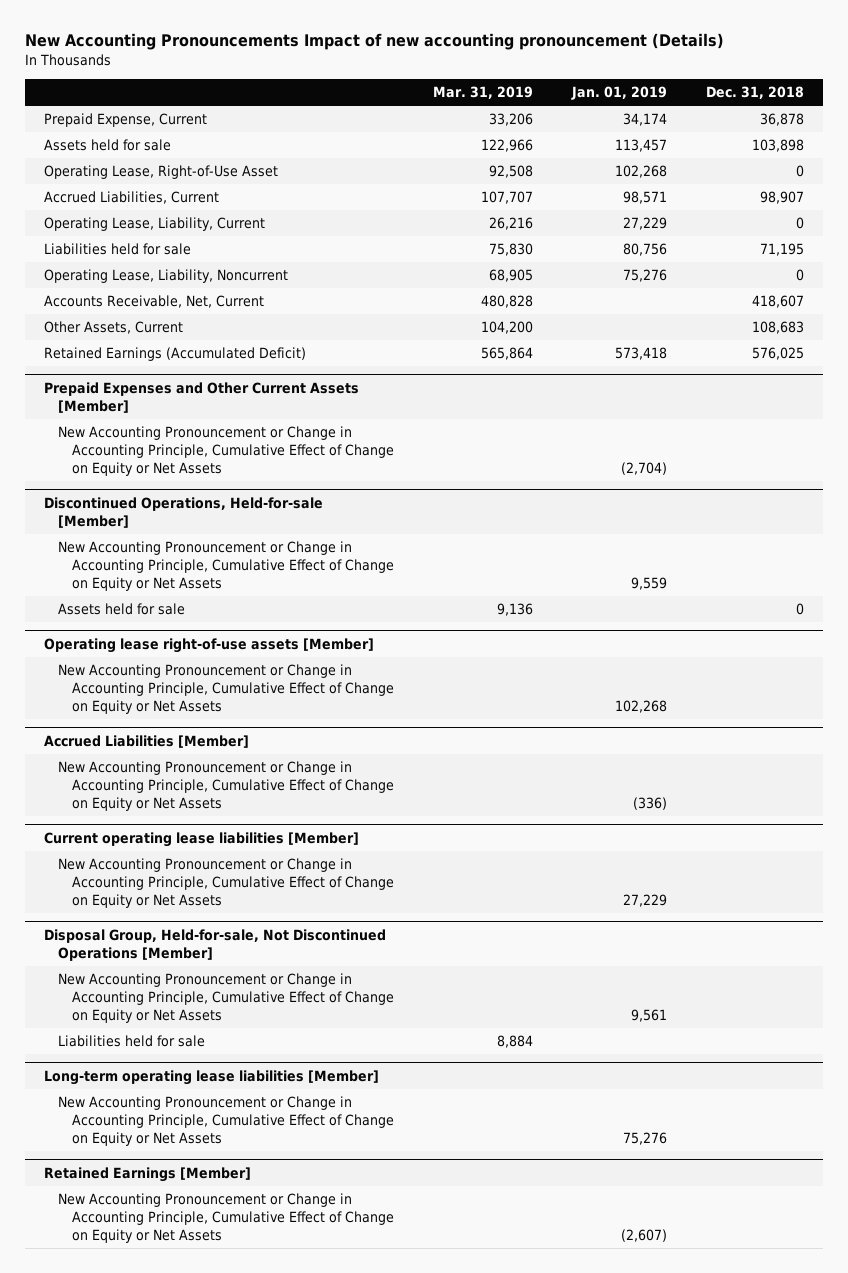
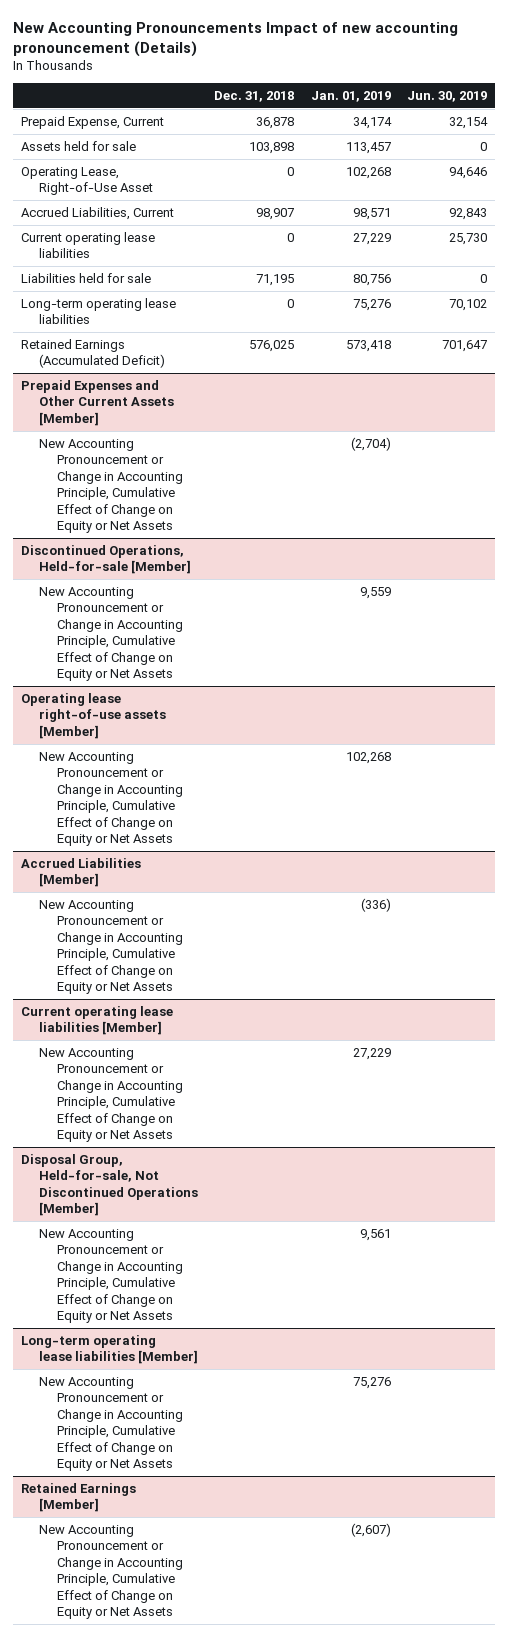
- | Mar. 31, 2019 | Jan. 01, 2019 | Dec. 31, 2018
+ | Dec. 31, 2018 | Jan. 01, 2019 | Jun. 30, 2019
- Operating Lease, Liability, Current | 26,216 | 27,229 | 0
+ Current operating lease liabilities | 0 | 27,229 | 25,730
- Operating Lease, Liability, Noncurrent | 68,905 | 75,276 | 0
- Accounts Receivable, Net, Current | 480,828 | | 418,607
- Other Assets, Current | 104,200 | | 108,683
+ Long-term operating lease liabilities | 0 | 75,276 | 70,102
@ Discontinued Operations, Held-for-sale [Member]
- Assets held for sale | 9,136 | | 0
@ Disposal Group, Held-for-sale, Not Discontinued Operations [Member]
- Liabilities held for sale | 8,884 | |

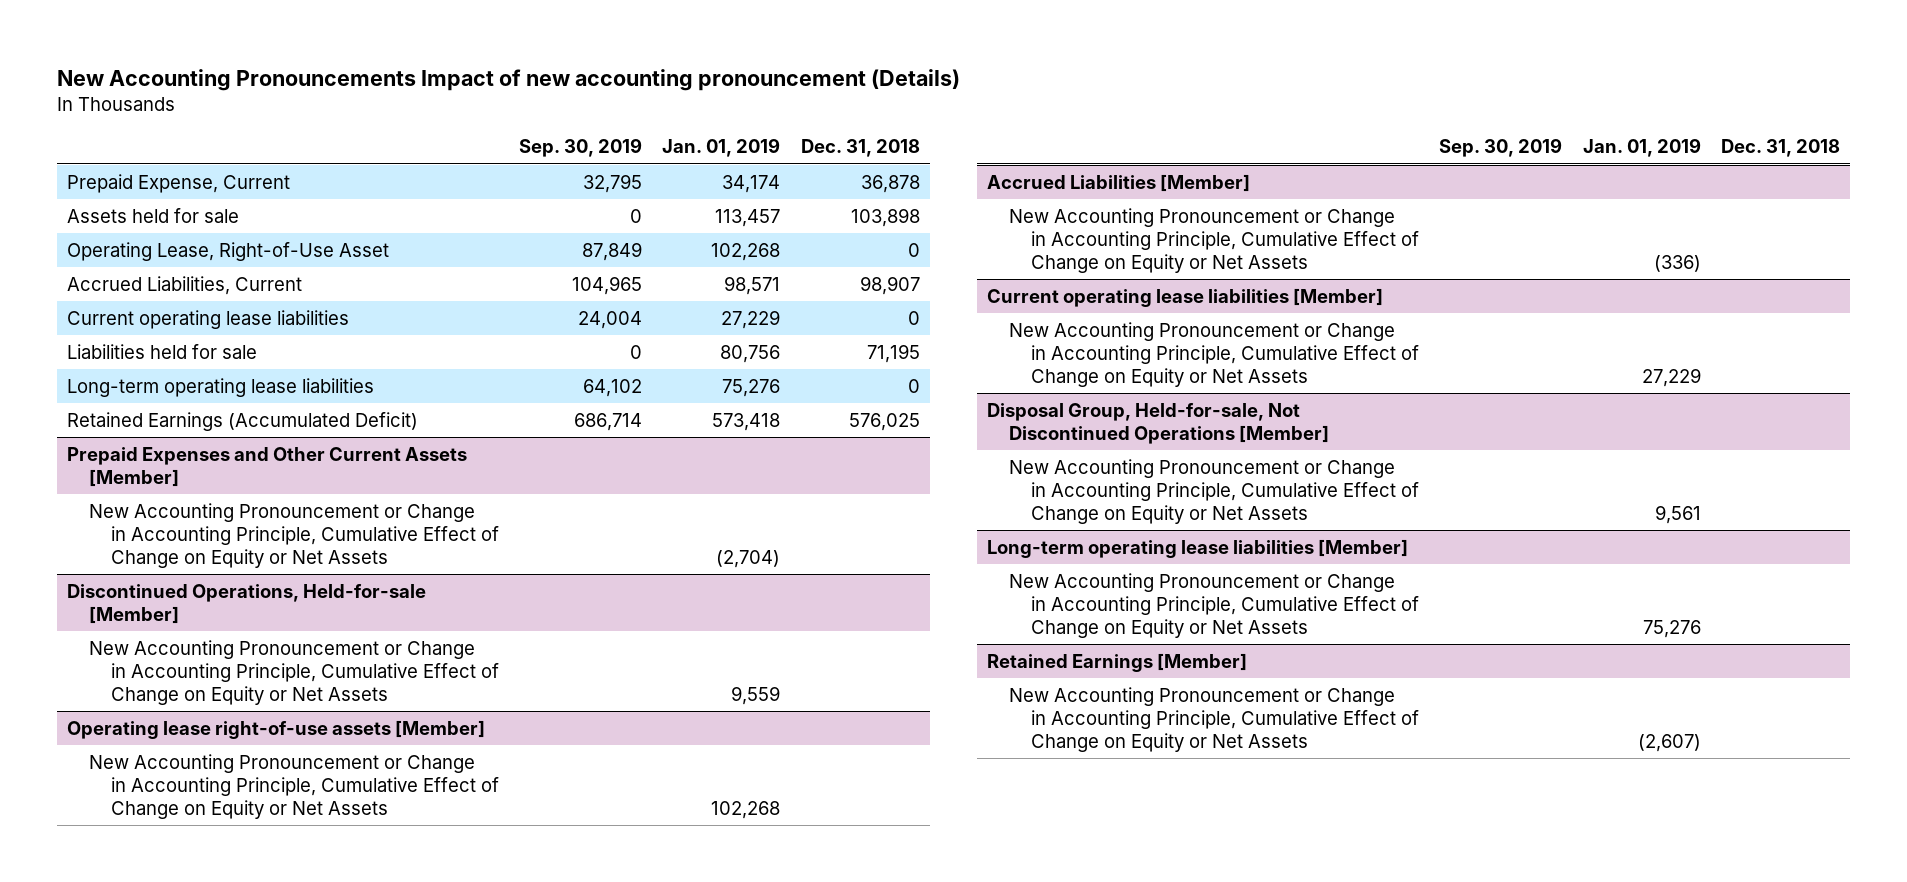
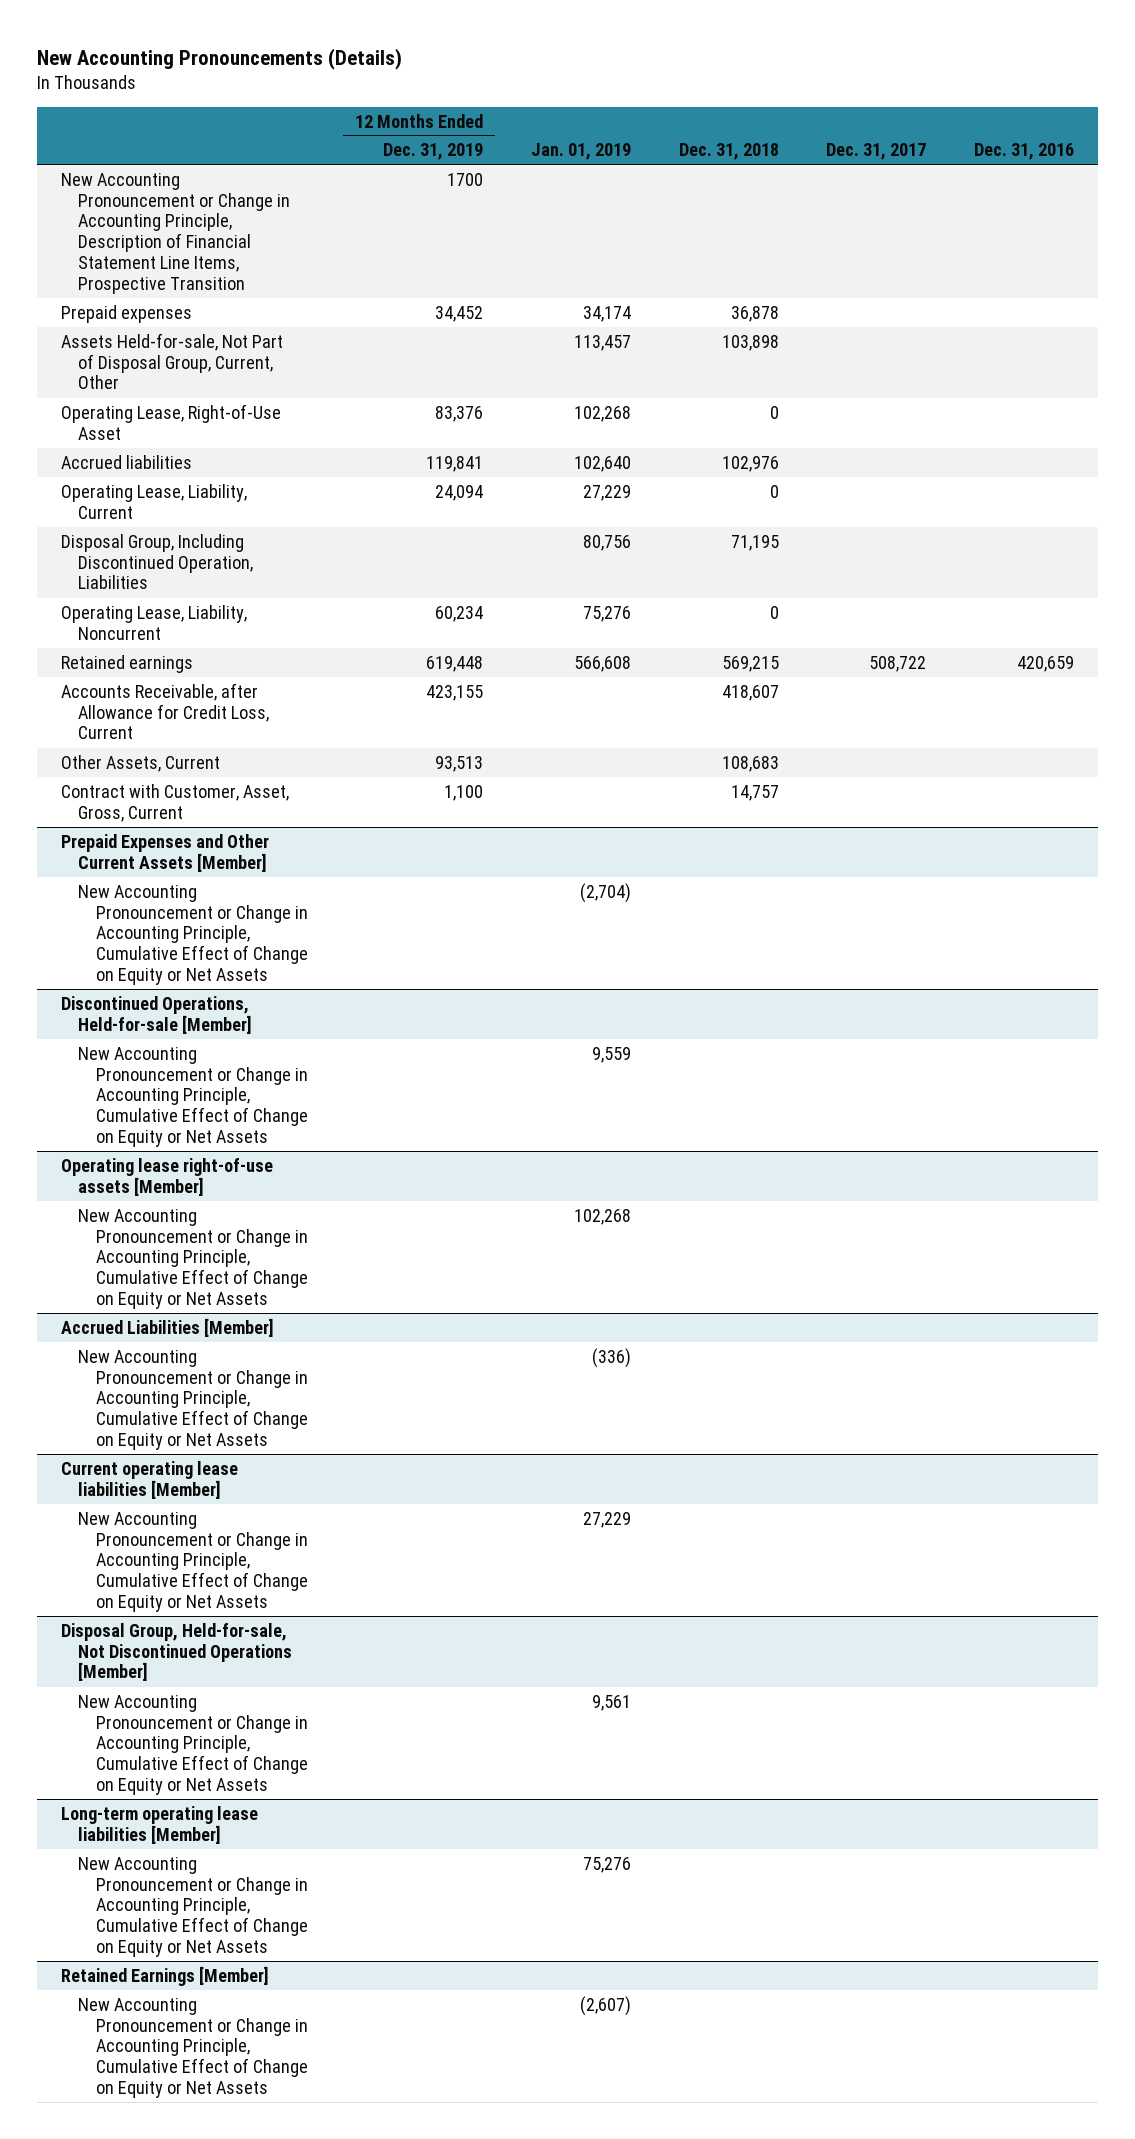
- New Accounting Pronouncements Impact of new accounting pronouncement (Details)
+ New Accounting Pronouncements (Details)
- | Sep. 30, 2019 | Jan. 01, 2019 | Dec. 31, 2018
+ | 12 Months Ended Dec. 31, 2019 | Jan. 01, 2019 | Dec. 31, 2018 | Dec. 31, 2017 | Dec. 31, 2016
- Prepaid Expense, Current | 32,795 | 34,174 | 36,878
- Assets held for sale | 0 | 113,457 | 103,898
+ New Accounting Pronouncement or Change in Accounting Principle, Description of Financial Statement Line Items, Prospective Transition | 1700 | | | |
+ Prepaid expenses | 34,452 | 34,174 | 36,878 | |
+ Assets Held-for-sale, Not Part of Disposal Group, Current, Other | | 113,457 | 103,898 | |
- Accrued Liabilities, Current | 104,965 | 98,571 | 98,907
- Current operating lease liabilities | 24,004 | 27,229 | 0
- Liabilities held for sale | 0 | 80,756 | 71,195
- Long-term operating lease liabilities | 64,102 | 75,276 | 0
- Retained Earnings (Accumulated Deficit) | 686,714 | 573,418 | 576,025
+ Accrued liabilities | 119,841 | 102,640 | 102,976 | |
+ Operating Lease, Liability, Current | 24,094 | 27,229 | 0 | |
+ Disposal Group, Including Discontinued Operation, Liabilities | | 80,756 | 71,195 | |
+ Operating Lease, Liability, Noncurrent | 60,234 | 75,276 | 0 | |
+ Retained earnings | 619,448 | 566,608 | 569,215 | 508,722 | 420,659
+ Accounts Receivable, after Allowance for Credit Loss, Current | 423,155 | | 418,607 | |
+ Other Assets, Current | 93,513 | | 108,683 | |
+ Contract with Customer, Asset, Gross, Current | 1,100 | | 14,757 | |

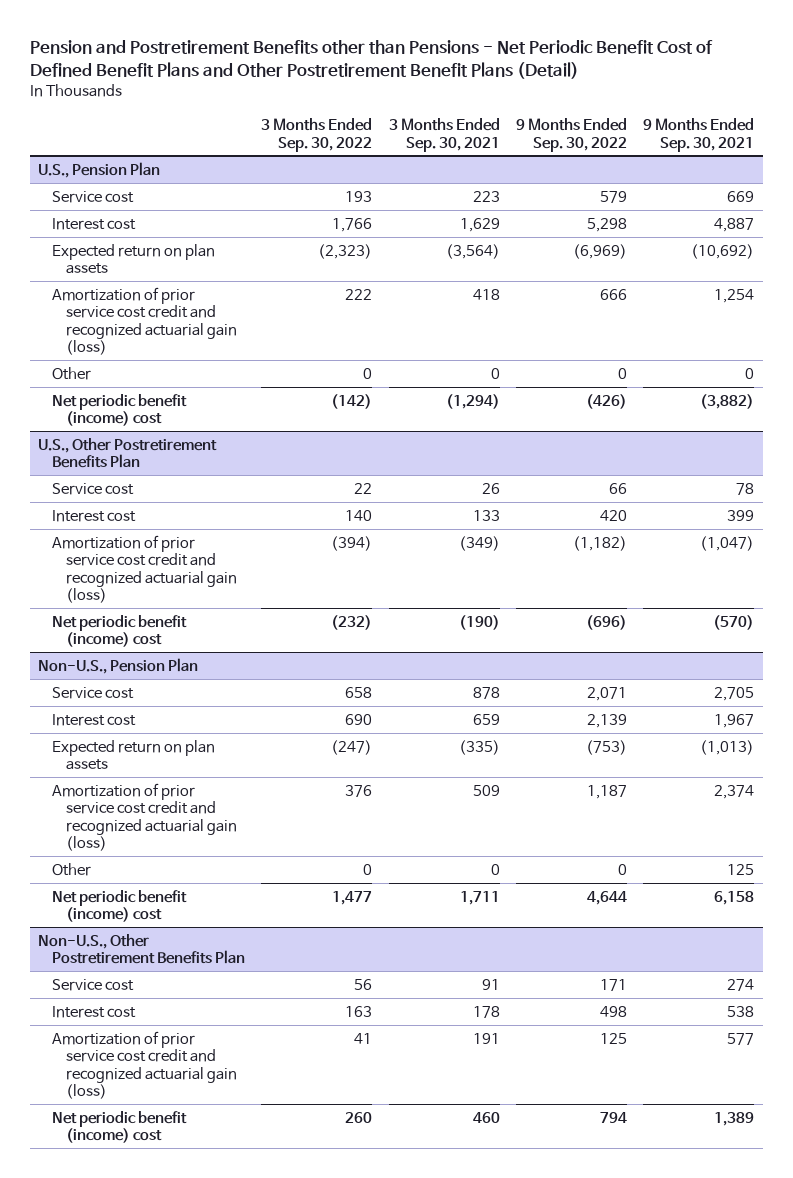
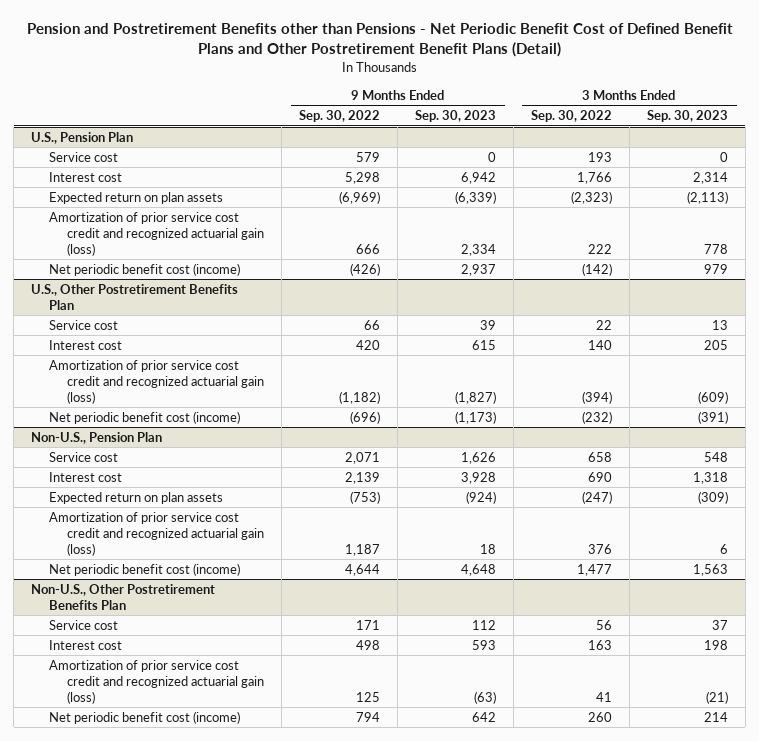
- | 3 Months Ended Sep. 30, 2022 | 3 Months Ended Sep. 30, 2021 | 9 Months Ended Sep. 30, 2022 | 9 Months Ended Sep. 30, 2021
+ | 9 Months Ended Sep. 30, 2022 | 9 Months Ended Sep. 30, 2023 | 3 Months Ended Sep. 30, 2022 | 3 Months Ended Sep. 30, 2023
@ U.S., Pension Plan
- Other | 0 | 0 | 0 | 0
- Net periodic benefit (income) cost | (142) | (1,294) | (426) | (3,882)
+ Net periodic benefit cost (income) | (426) | 2,937 | (142) | 979
@ U.S., Other Postretirement Benefits Plan
- Net periodic benefit (income) cost | (232) | (190) | (696) | (570)
+ Net periodic benefit cost (income) | (696) | (1,173) | (232) | (391)
@ Non-U.S., Pension Plan
- Other | 0 | 0 | 0 | 125
- Net periodic benefit (income) cost | 1,477 | 1,711 | 4,644 | 6,158
+ Net periodic benefit cost (income) | 4,644 | 4,648 | 1,477 | 1,563
@ Non-U.S., Other Postretirement Benefits Plan
- Net periodic benefit (income) cost | 260 | 460 | 794 | 1,389
+ Net periodic benefit cost (income) | 794 | 642 | 260 | 214

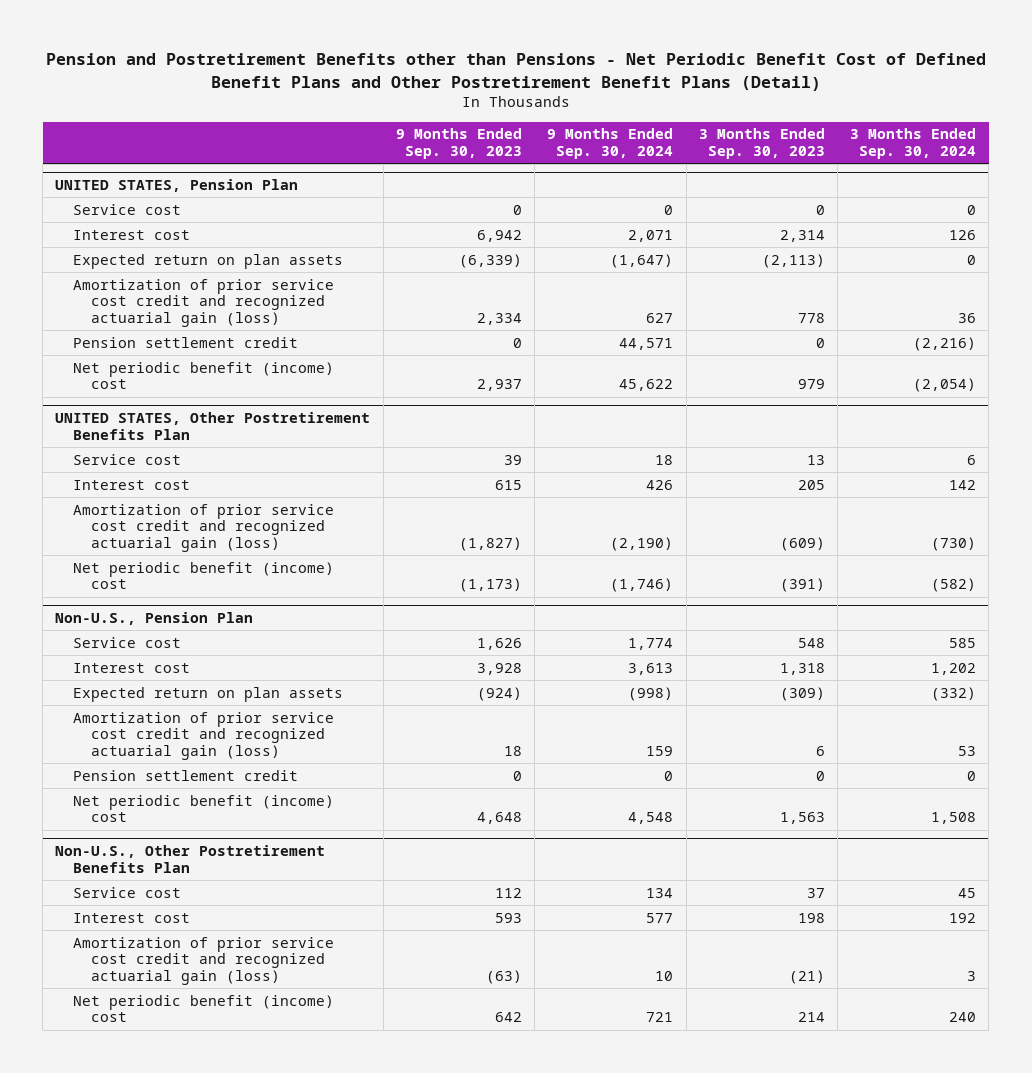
- | 9 Months Ended Sep. 30, 2022 | 9 Months Ended Sep. 30, 2023 | 3 Months Ended Sep. 30, 2022 | 3 Months Ended Sep. 30, 2023
+ | 9 Months Ended Sep. 30, 2023 | 9 Months Ended Sep. 30, 2024 | 3 Months Ended Sep. 30, 2023 | 3 Months Ended Sep. 30, 2024
- U.S., Pension Plan
+ UNITED STATES, Pension Plan
- Net periodic benefit cost (income) | (426) | 2,937 | (142) | 979
- U.S., Other Postretirement Benefits Plan
+ Pension settlement credit | 0 | 44,571 | 0 | (2,216)
+ Net periodic benefit (income) cost | 2,937 | 45,622 | 979 | (2,054)
+ UNITED STATES, Other Postretirement Benefits Plan
- Net periodic benefit cost (income) | (696) | (1,173) | (232) | (391)
+ Net periodic benefit (income) cost | (1,173) | (1,746) | (391) | (582)
@ Non-U.S., Pension Plan
- Net periodic benefit cost (income) | 4,644 | 4,648 | 1,477 | 1,563
+ Pension settlement credit | 0 | 0 | 0 | 0
+ Net periodic benefit (income) cost | 4,648 | 4,548 | 1,563 | 1,508
@ Non-U.S., Other Postretirement Benefits Plan
- Net periodic benefit cost (income) | 794 | 642 | 260 | 214
+ Net periodic benefit (income) cost | 642 | 721 | 214 | 240

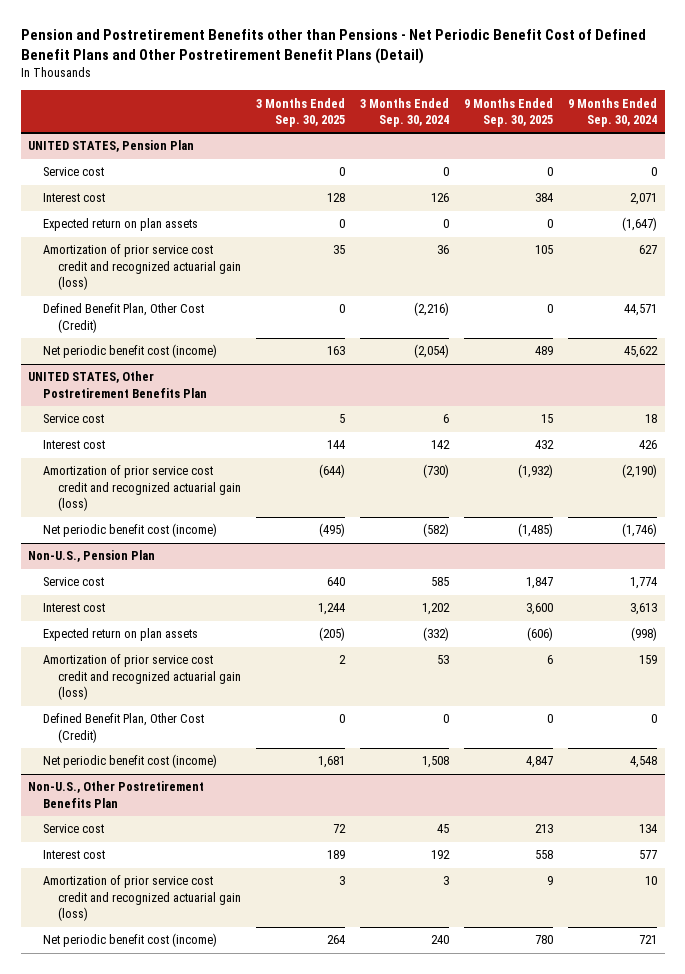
- | 9 Months Ended Sep. 30, 2023 | 9 Months Ended Sep. 30, 2024 | 3 Months Ended Sep. 30, 2023 | 3 Months Ended Sep. 30, 2024
+ | 3 Months Ended Sep. 30, 2025 | 3 Months Ended Sep. 30, 2024 | 9 Months Ended Sep. 30, 2025 | 9 Months Ended Sep. 30, 2024
@ UNITED STATES, Pension Plan
- Pension settlement credit | 0 | 44,571 | 0 | (2,216)
- Net periodic benefit (income) cost | 2,937 | 45,622 | 979 | (2,054)
+ Defined Benefit Plan, Other Cost (Credit) | 0 | (2,216) | 0 | 44,571
+ Net periodic benefit cost (income) | 163 | (2,054) | 489 | 45,622
@ UNITED STATES, Other Postretirement Benefits Plan
- Net periodic benefit (income) cost | (1,173) | (1,746) | (391) | (582)
+ Net periodic benefit cost (income) | (495) | (582) | (1,485) | (1,746)
@ Non-U.S., Pension Plan
- Pension settlement credit | 0 | 0 | 0 | 0
- Net periodic benefit (income) cost | 4,648 | 4,548 | 1,563 | 1,508
+ Defined Benefit Plan, Other Cost (Credit) | 0 | 0 | 0 | 0
+ Net periodic benefit cost (income) | 1,681 | 1,508 | 4,847 | 4,548
@ Non-U.S., Other Postretirement Benefits Plan
- Net periodic benefit (income) cost | 642 | 721 | 214 | 240
+ Net periodic benefit cost (income) | 264 | 240 | 780 | 721

